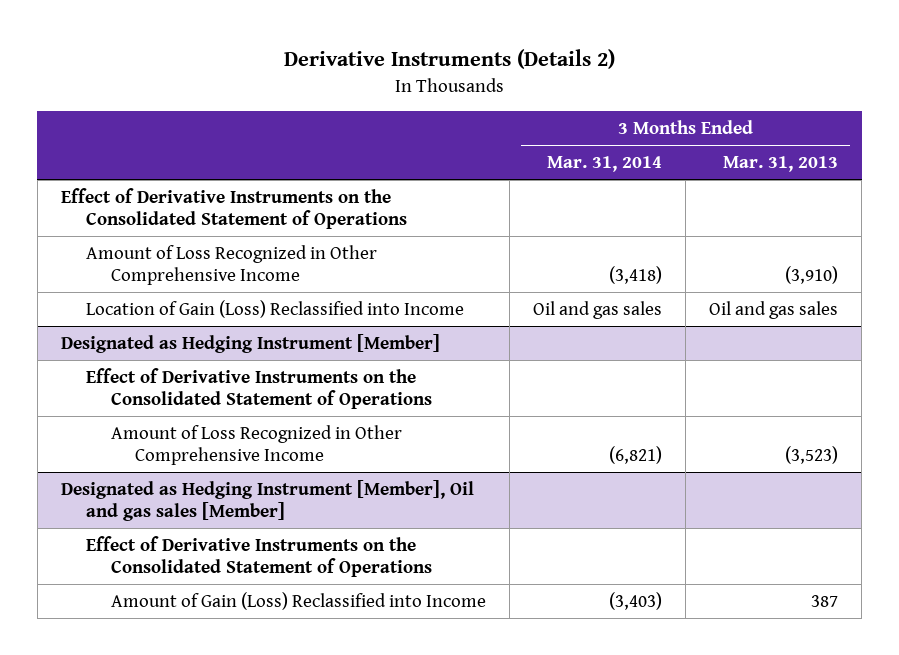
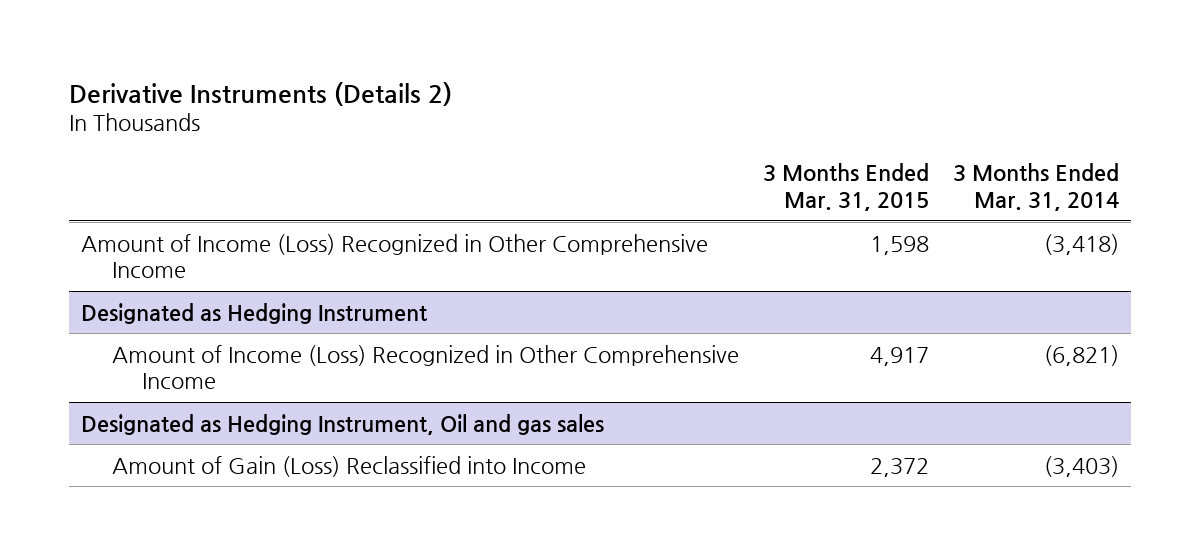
- | 3 Months Ended Mar. 31, 2014 | 3 Months Ended Mar. 31, 2013
+ | 3 Months Ended Mar. 31, 2015 | 3 Months Ended Mar. 31, 2014
- Effect of Derivative Instruments on the Consolidated Statement of Operations
- Amount of Loss Recognized in Other Comprehensive Income | (3,418) | (3,910)
- Location of Gain (Loss) Reclassified into Income | Oil and gas sales | Oil and gas sales
- Designated as Hedging Instrument [Member]
- Effect of Derivative Instruments on the Consolidated Statement of Operations
- Amount of Loss Recognized in Other Comprehensive Income | (6,821) | (3,523)
- Designated as Hedging Instrument [Member], Oil and gas sales [Member]
- Effect of Derivative Instruments on the Consolidated Statement of Operations
+ Amount of Income (Loss) Recognized in Other Comprehensive Income | 1,598 | (3,418)
+ Designated as Hedging Instrument
+ Amount of Income (Loss) Recognized in Other Comprehensive Income | 4,917 | (6,821)
+ Designated as Hedging Instrument, Oil and gas sales

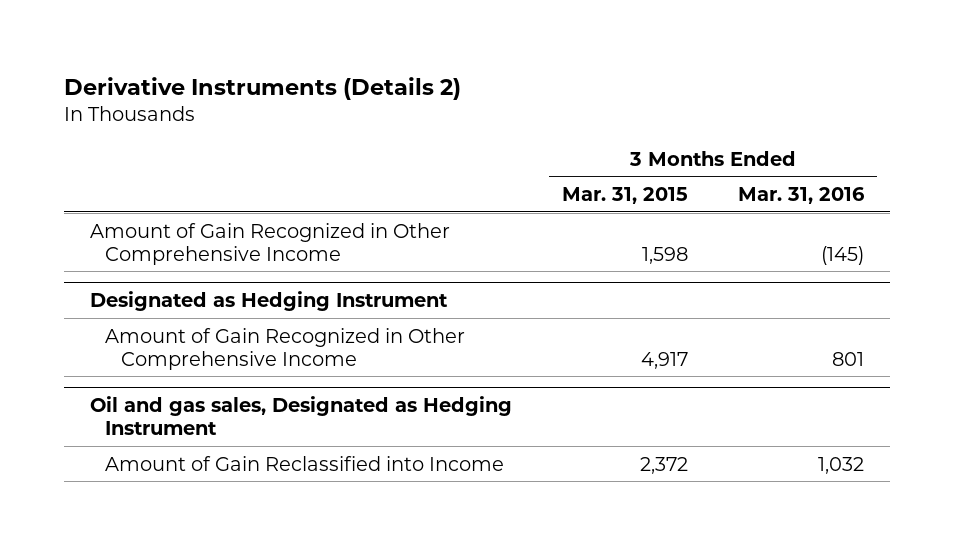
- | 3 Months Ended Mar. 31, 2015 | 3 Months Ended Mar. 31, 2014
+ | 3 Months Ended Mar. 31, 2015 | 3 Months Ended Mar. 31, 2016
- Amount of Income (Loss) Recognized in Other Comprehensive Income | 1,598 | (3,418)
+ Amount of Gain Recognized in Other Comprehensive Income | 1,598 | (145)
@ Designated as Hedging Instrument
- Amount of Income (Loss) Recognized in Other Comprehensive Income | 4,917 | (6,821)
- Designated as Hedging Instrument, Oil and gas sales
- Amount of Gain (Loss) Reclassified into Income | 2,372 | (3,403)
@ Designated as Hedging Instrument
+ Amount of Gain Recognized in Other Comprehensive Income | 4,917 | 801
+ Oil and gas sales, Designated as Hedging Instrument
+ Amount of Gain Reclassified into Income | 2,372 | 1,032

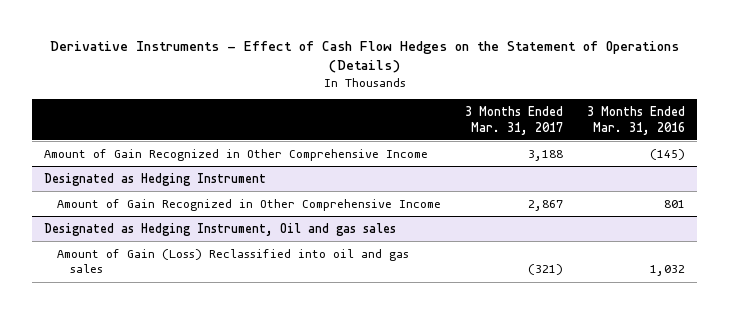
- Derivative Instruments (Details 2)
+ Derivative Instruments - Effect of Cash Flow Hedges on the Statement of Operations (Details)
- | 3 Months Ended Mar. 31, 2015 | 3 Months Ended Mar. 31, 2016
+ | 3 Months Ended Mar. 31, 2017 | 3 Months Ended Mar. 31, 2016
- Oil and gas sales, Designated as Hedging Instrument
- Amount of Gain Reclassified into Income | 2,372 | 1,032
+ Designated as Hedging Instrument, Oil and gas sales
+ Amount of Gain (Loss) Reclassified into oil and gas sales | (321) | 1,032

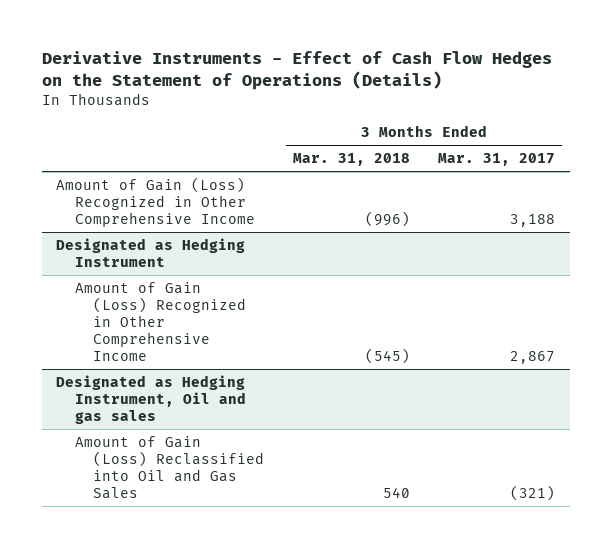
- | 3 Months Ended Mar. 31, 2017 | 3 Months Ended Mar. 31, 2016
+ | 3 Months Ended Mar. 31, 2018 | 3 Months Ended Mar. 31, 2017
- Amount of Gain Recognized in Other Comprehensive Income | 3,188 | (145)
+ Amount of Gain (Loss) Recognized in Other Comprehensive Income | (996) | 3,188
@ Designated as Hedging Instrument
- Amount of Gain Recognized in Other Comprehensive Income | 2,867 | 801
+ Amount of Gain (Loss) Recognized in Other Comprehensive Income | (545) | 2,867
@ Designated as Hedging Instrument, Oil and gas sales
- Amount of Gain (Loss) Reclassified into oil and gas sales | (321) | 1,032
+ Amount of Gain (Loss) Reclassified into Oil and Gas Sales | 540 | (321)

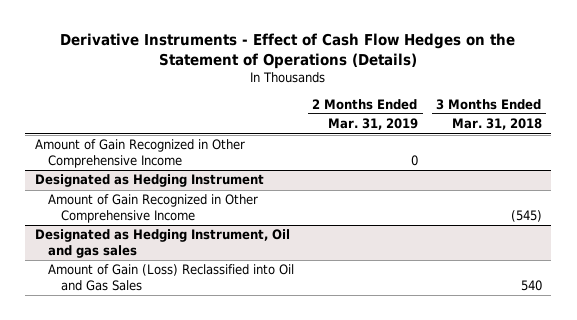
- | 3 Months Ended Mar. 31, 2018 | 3 Months Ended Mar. 31, 2017
+ | 2 Months Ended Mar. 31, 2019 | 3 Months Ended Mar. 31, 2018
- Amount of Gain (Loss) Recognized in Other Comprehensive Income | (996) | 3,188
+ Amount of Gain Recognized in Other Comprehensive Income | 0 |
@ Designated as Hedging Instrument
- Amount of Gain (Loss) Recognized in Other Comprehensive Income | (545) | 2,867
+ Amount of Gain Recognized in Other Comprehensive Income | | (545)

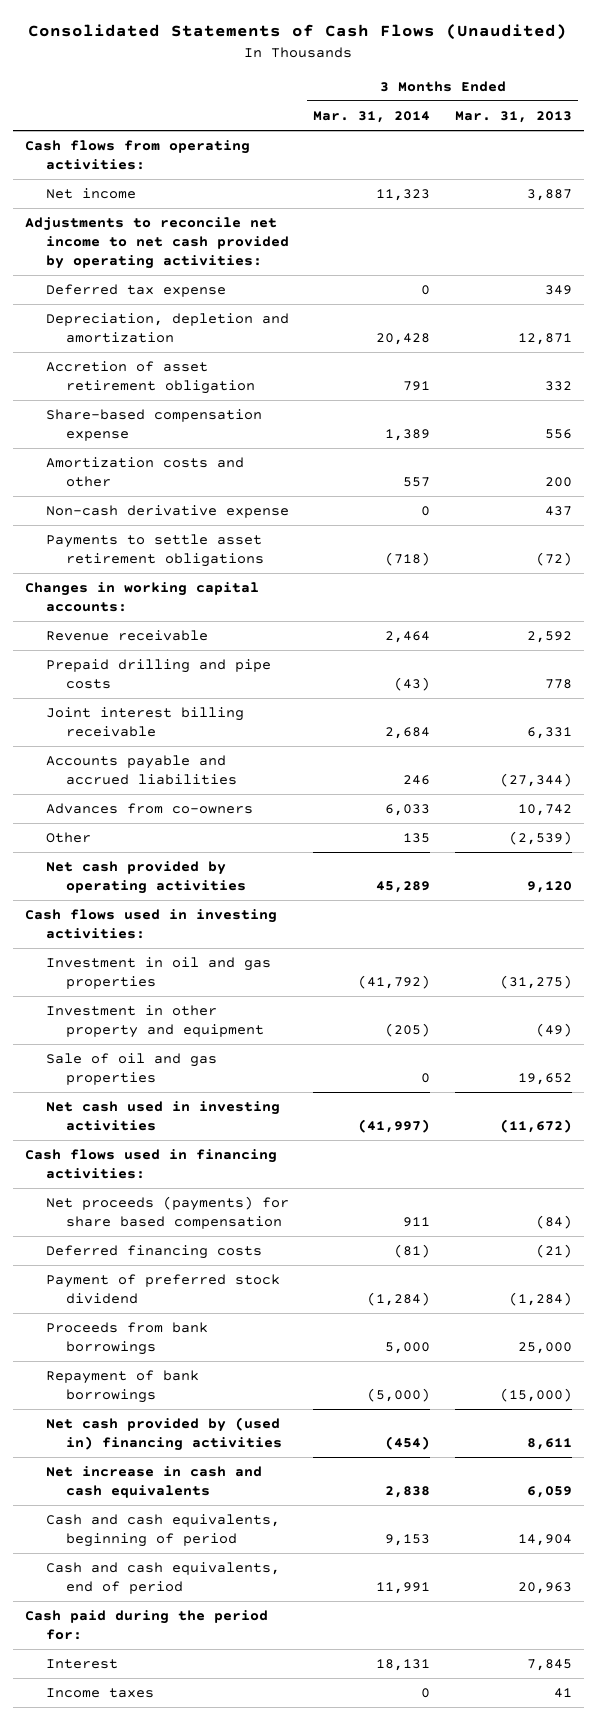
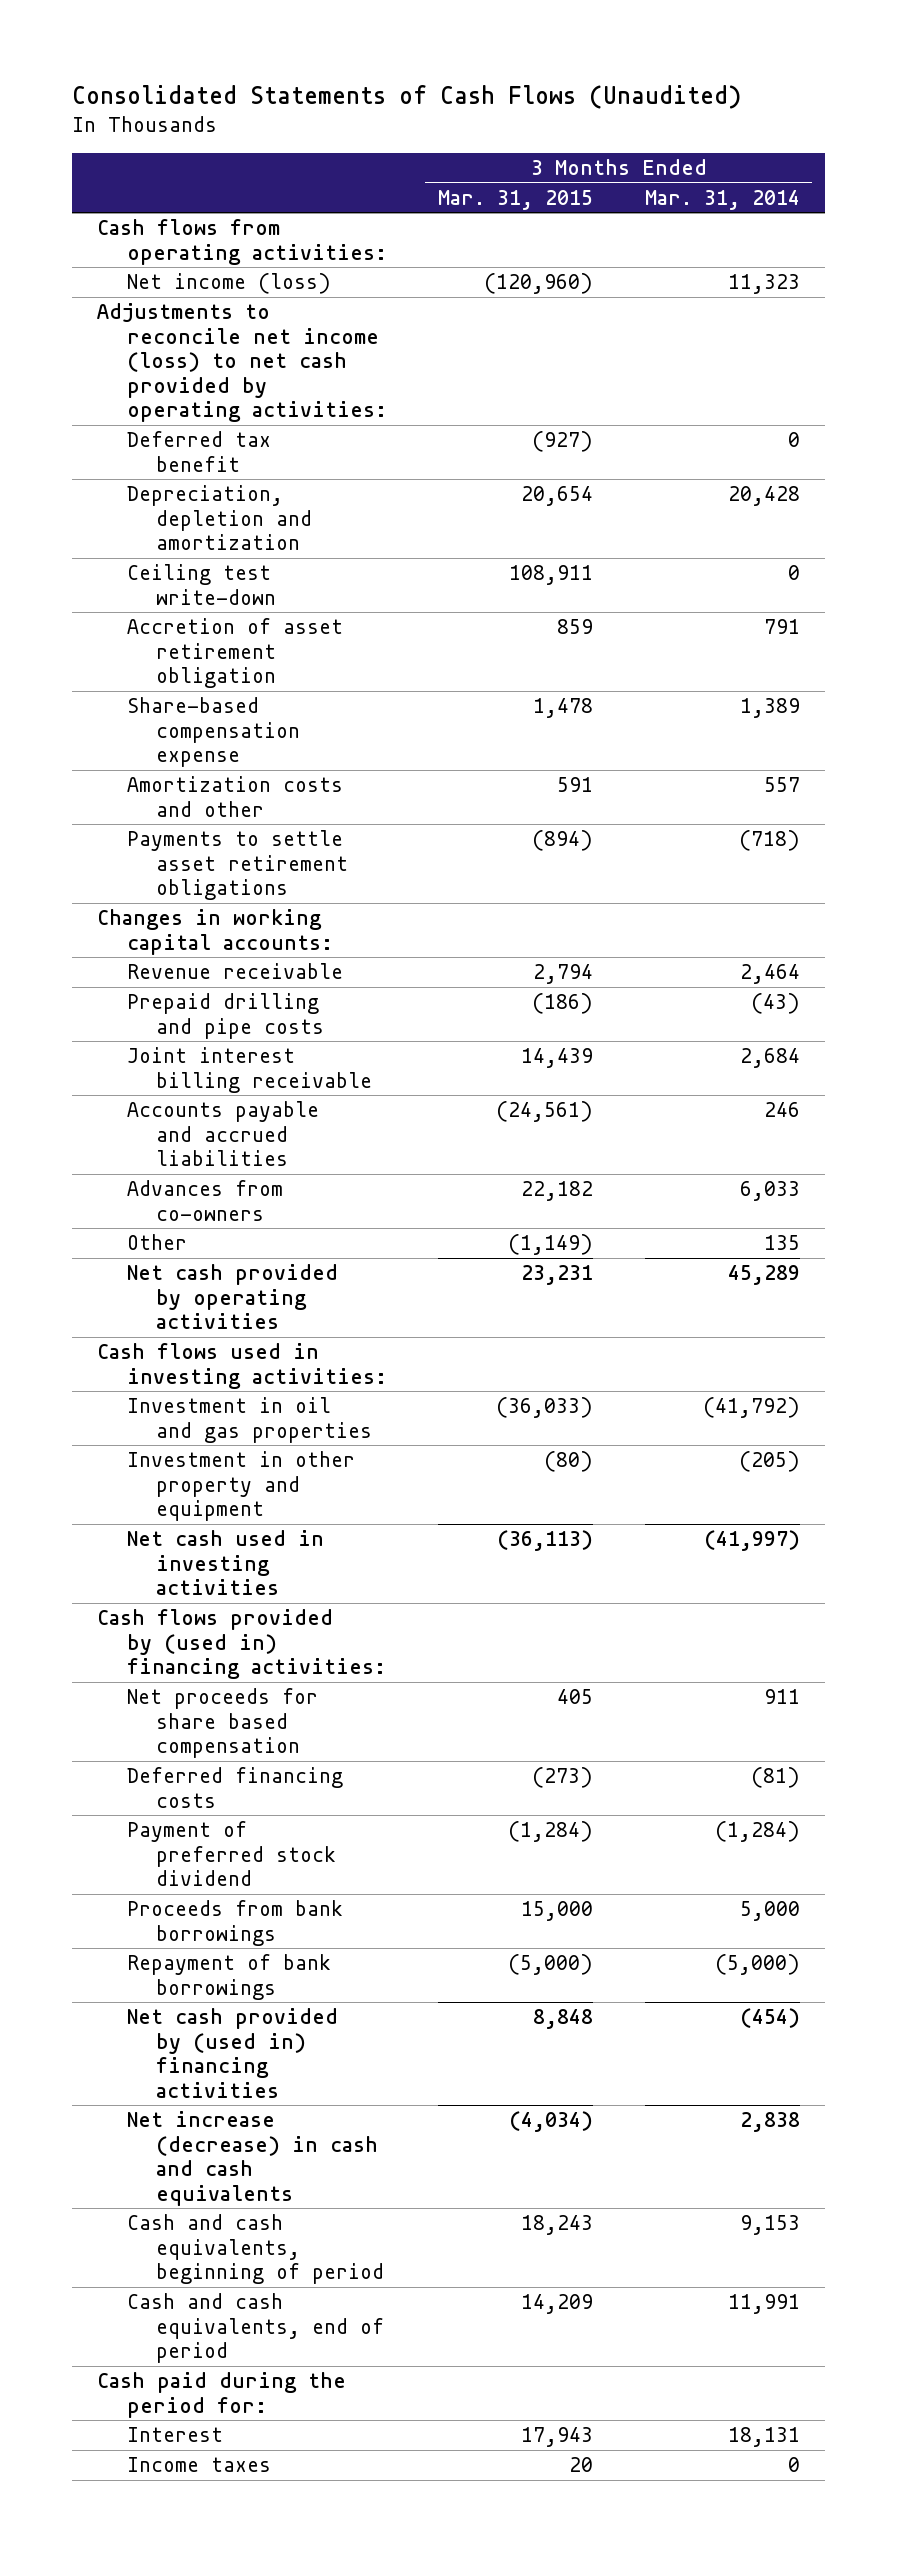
- | 3 Months Ended Mar. 31, 2014 | 3 Months Ended Mar. 31, 2013
+ | 3 Months Ended Mar. 31, 2015 | 3 Months Ended Mar. 31, 2014
- Net income | 11,323 | 3,887
- Adjustments to reconcile net income to net cash provided by operating activities:
- Deferred tax expense | 0 | 349
+ Net income (loss) | (120,960) | 11,323
+ Adjustments to reconcile net income (loss) to net cash provided by operating activities:
+ Deferred tax benefit | (927) | 0
+ Ceiling test write-down | 108,911 | 0
- Non-cash derivative expense | 0 | 437
- Sale of oil and gas properties | 0 | 19,652
- Cash flows used in financing activities:
- Net proceeds (payments) for share based compensation | 911 | (84)
+ Cash flows provided by (used in) financing activities:
+ Net proceeds for share based compensation | 405 | 911
- Net increase in cash and cash equivalents | 2,838 | 6,059
+ Net increase (decrease) in cash and cash equivalents | (4,034) | 2,838

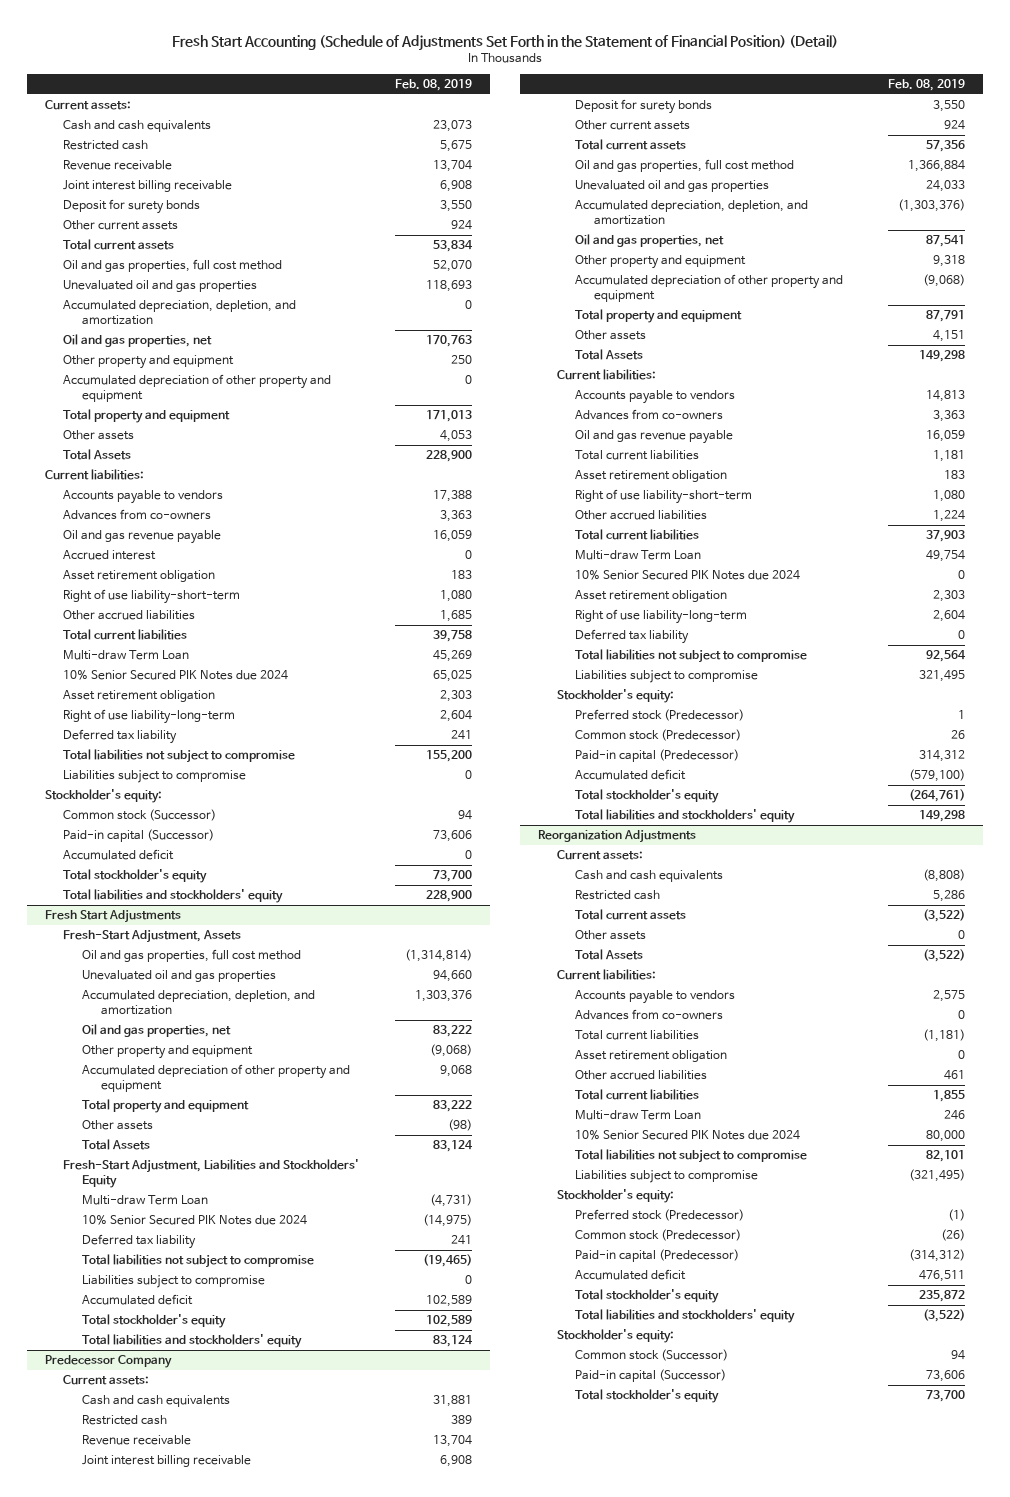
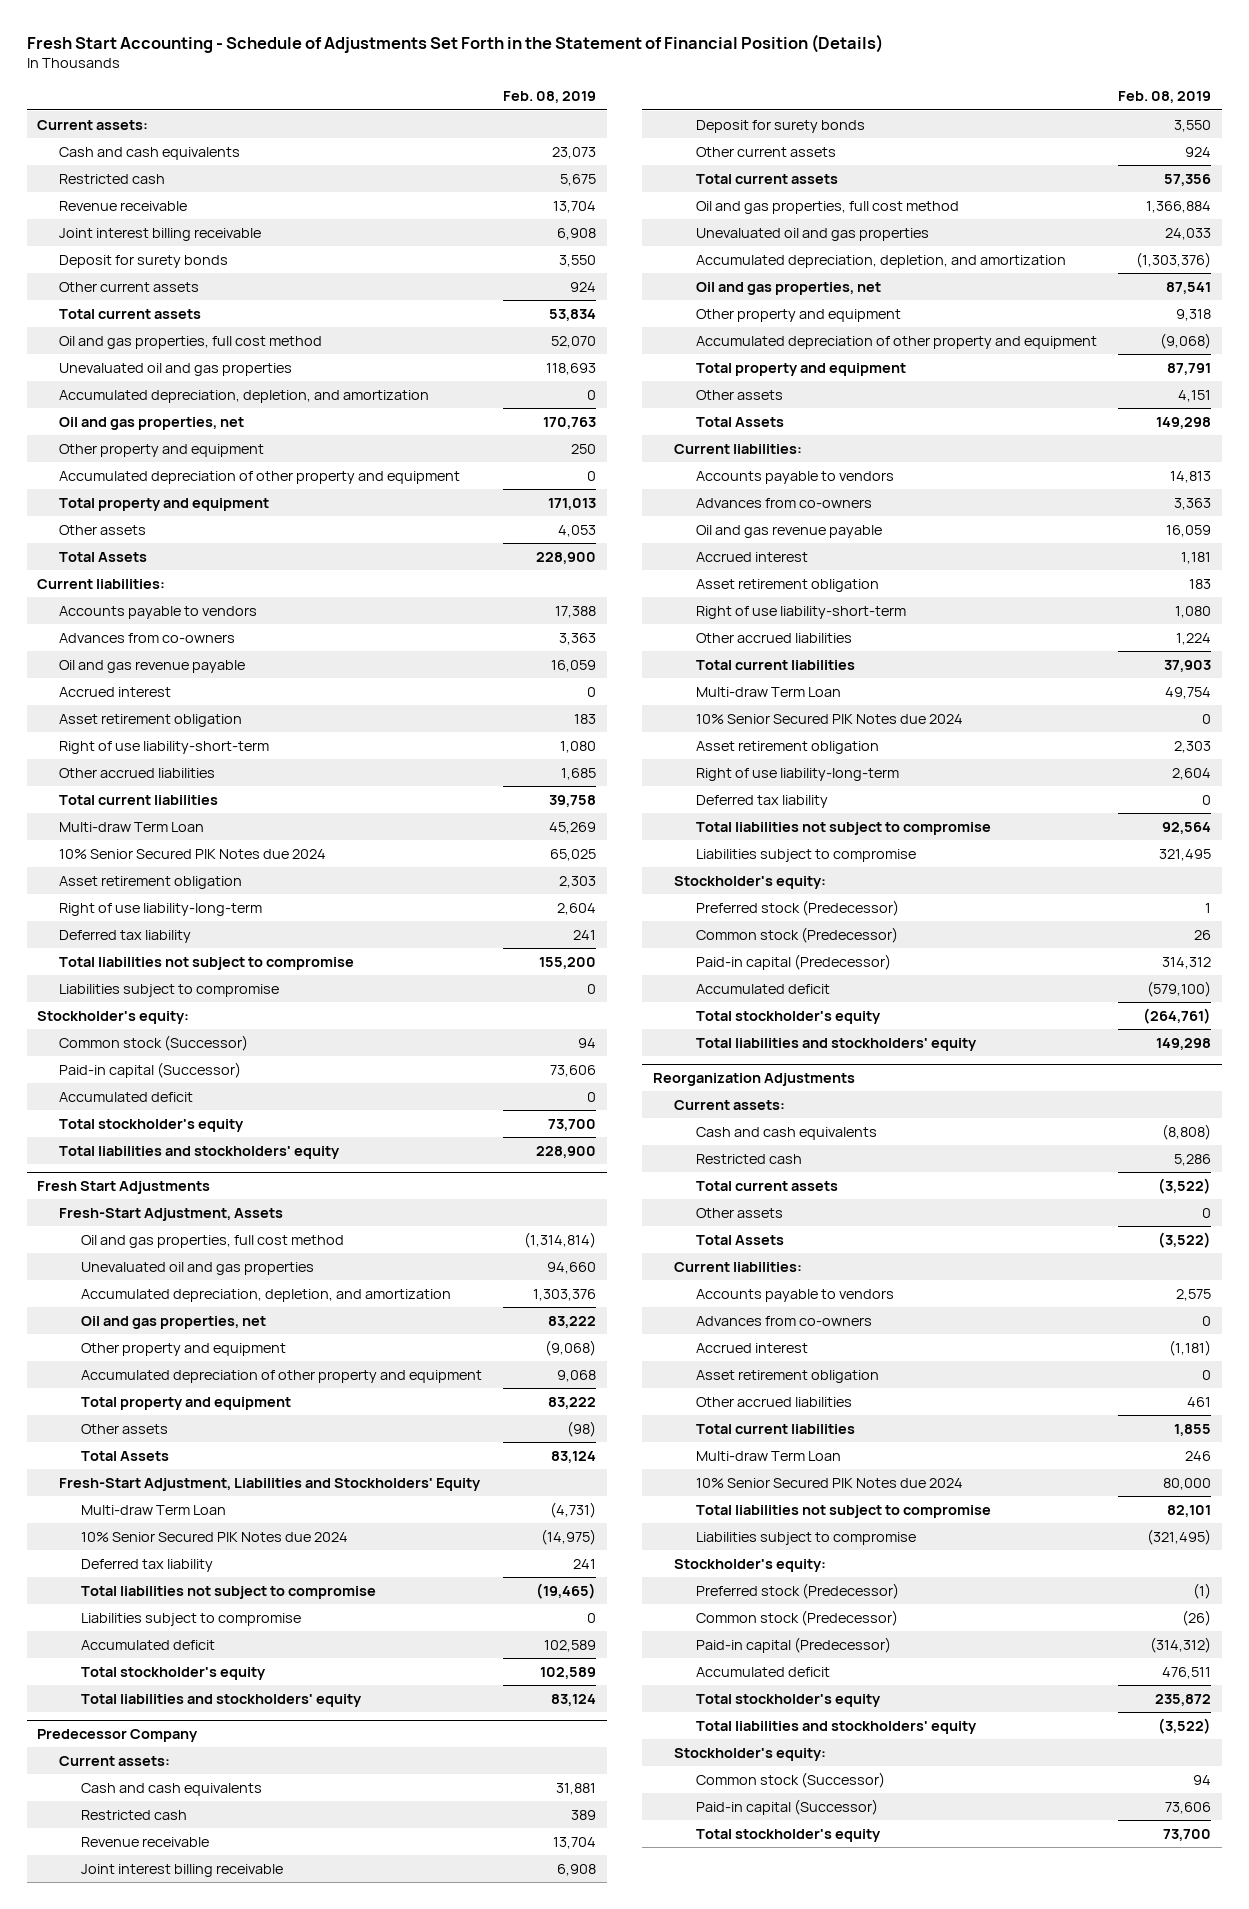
- Fresh Start Accounting (Schedule of Adjustments Set Forth in the Statement of Financial Position) (Detail)
+ Fresh Start Accounting - Schedule of Adjustments Set Forth in the Statement of Financial Position (Details)
@ Predecessor Company
- Total current liabilities | 1,181
+ Accrued interest | 1,181
@ Reorganization Adjustments
- Total current liabilities | (1,181)
+ Accrued interest | (1,181)

